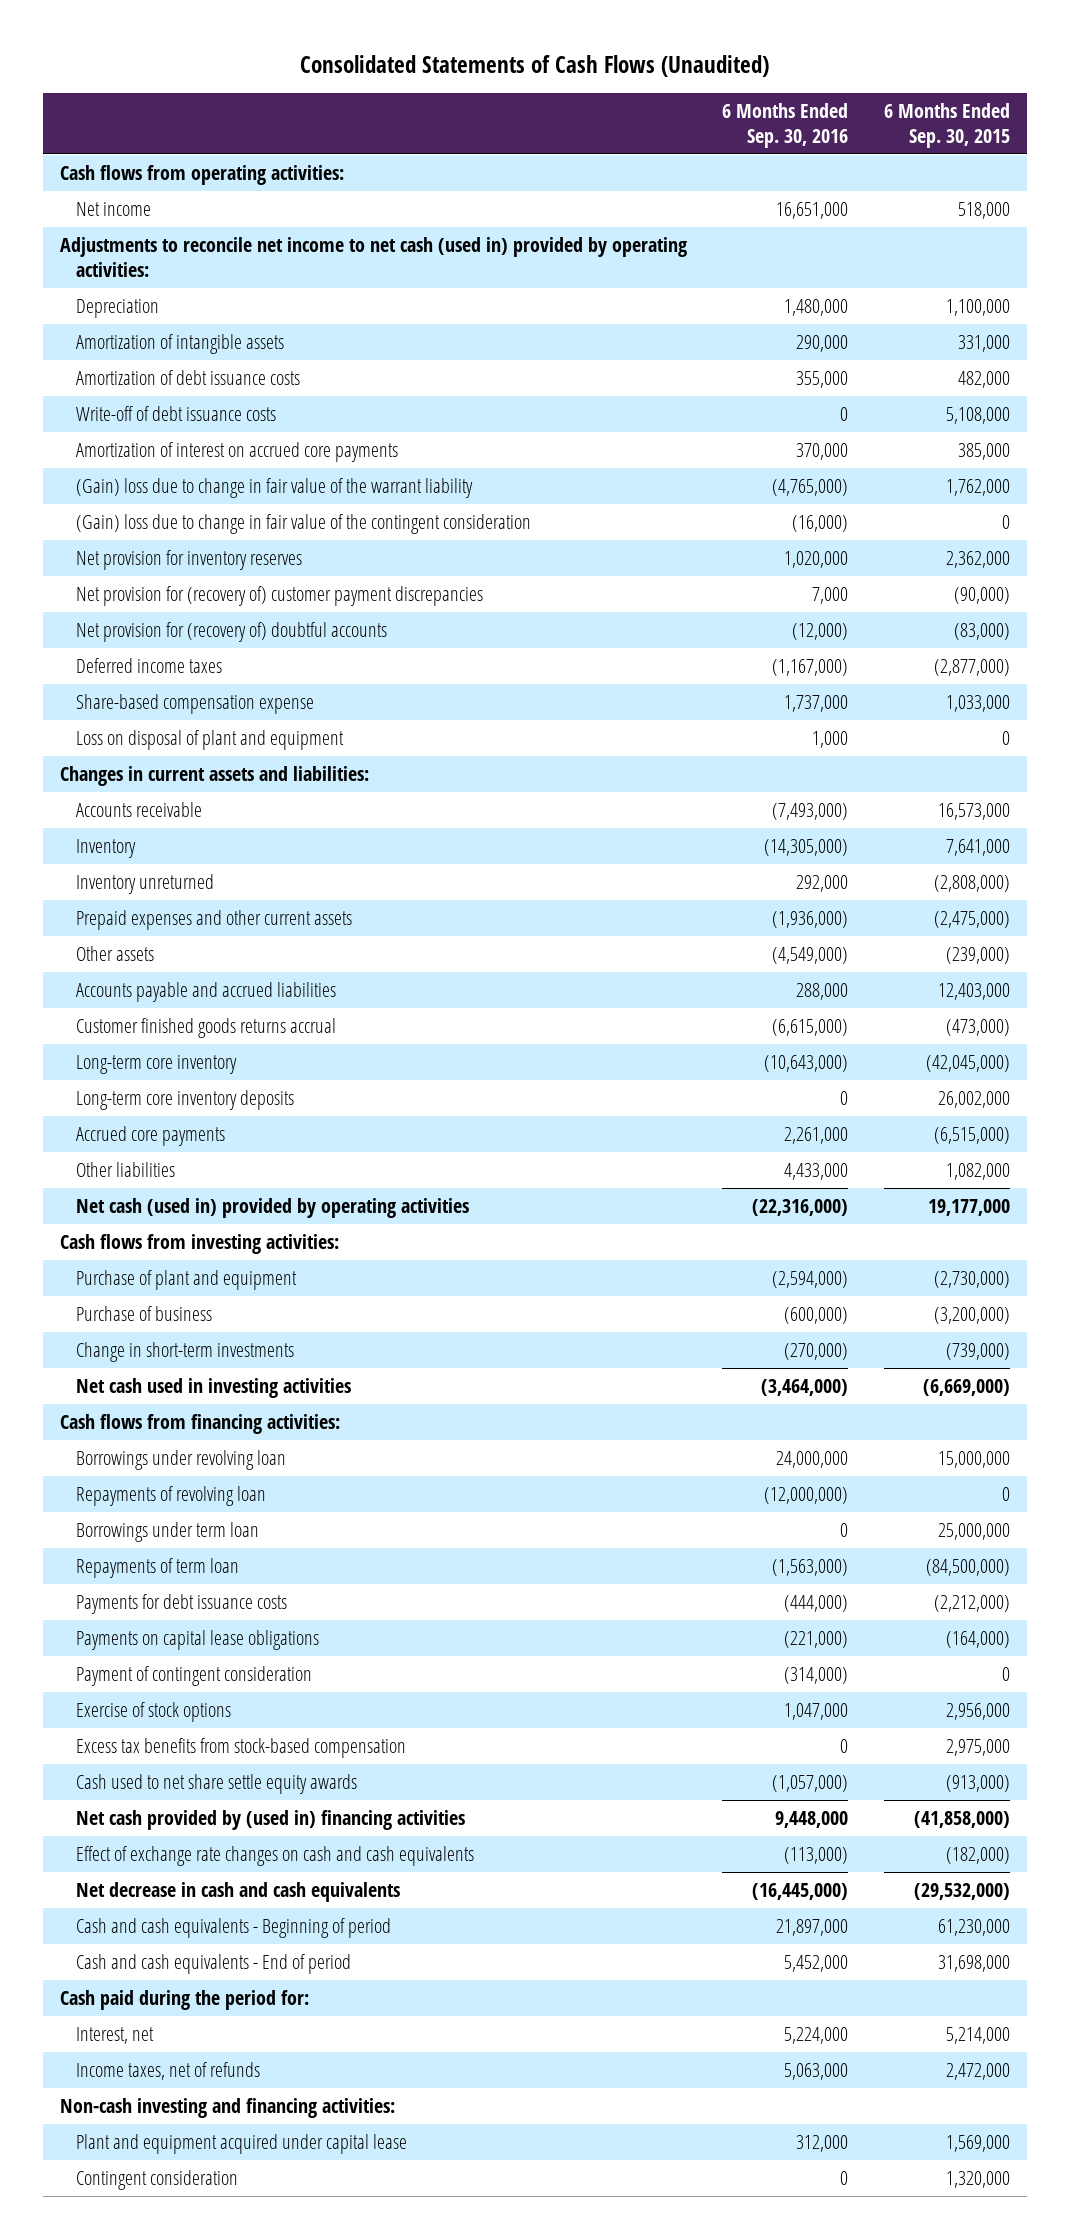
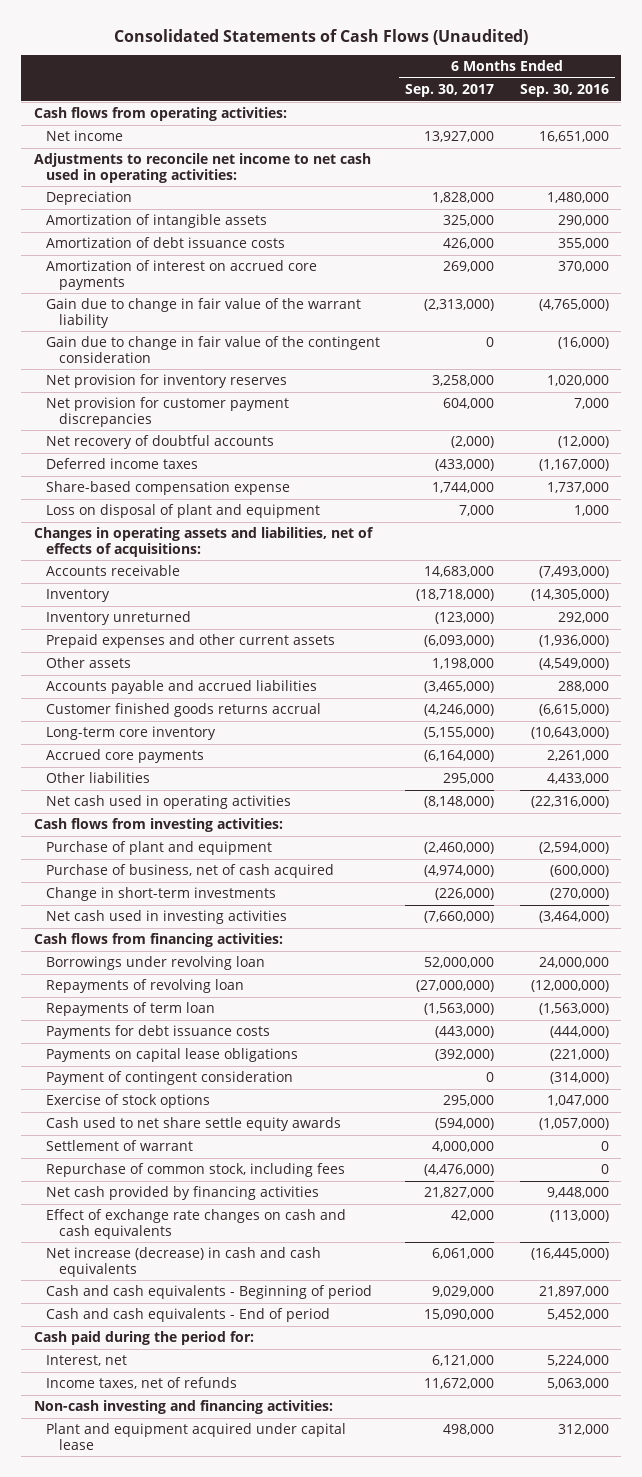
- | 6 Months Ended Sep. 30, 2016 | 6 Months Ended Sep. 30, 2015
+ | 6 Months Ended Sep. 30, 2017 | 6 Months Ended Sep. 30, 2016
- Adjustments to reconcile net income to net cash (used in) provided by operating activities:
+ Adjustments to reconcile net income to net cash used in operating activities:
- Write-off of debt issuance costs | 0 | 5,108,000
- (Gain) loss due to change in fair value of the warrant liability | (4,765,000) | 1,762,000
- (Gain) loss due to change in fair value of the contingent consideration | (16,000) | 0
+ Gain due to change in fair value of the warrant liability | (2,313,000) | (4,765,000)
+ Gain due to change in fair value of the contingent consideration | 0 | (16,000)
- Net provision for (recovery of) customer payment discrepancies | 7,000 | (90,000)
- Net provision for (recovery of) doubtful accounts | (12,000) | (83,000)
+ Net provision for customer payment discrepancies | 604,000 | 7,000
+ Net recovery of doubtful accounts | (2,000) | (12,000)
- Changes in current assets and liabilities:
+ Changes in operating assets and liabilities, net of effects of acquisitions:
- Long-term core inventory deposits | 0 | 26,002,000
- Net cash (used in) provided by operating activities | (22,316,000) | 19,177,000
+ Net cash used in operating activities | (8,148,000) | (22,316,000)
- Purchase of business | (600,000) | (3,200,000)
+ Purchase of business, net of cash acquired | (4,974,000) | (600,000)
- Borrowings under term loan | 0 | 25,000,000
- Excess tax benefits from stock-based compensation | 0 | 2,975,000
- Net cash provided by (used in) financing activities | 9,448,000 | (41,858,000)
+ Settlement of warrant | 4,000,000 | 0
+ Repurchase of common stock, including fees | (4,476,000) | 0
+ Net cash provided by financing activities | 21,827,000 | 9,448,000
- Net decrease in cash and cash equivalents | (16,445,000) | (29,532,000)
+ Net increase (decrease) in cash and cash equivalents | 6,061,000 | (16,445,000)
- Contingent consideration | 0 | 1,320,000

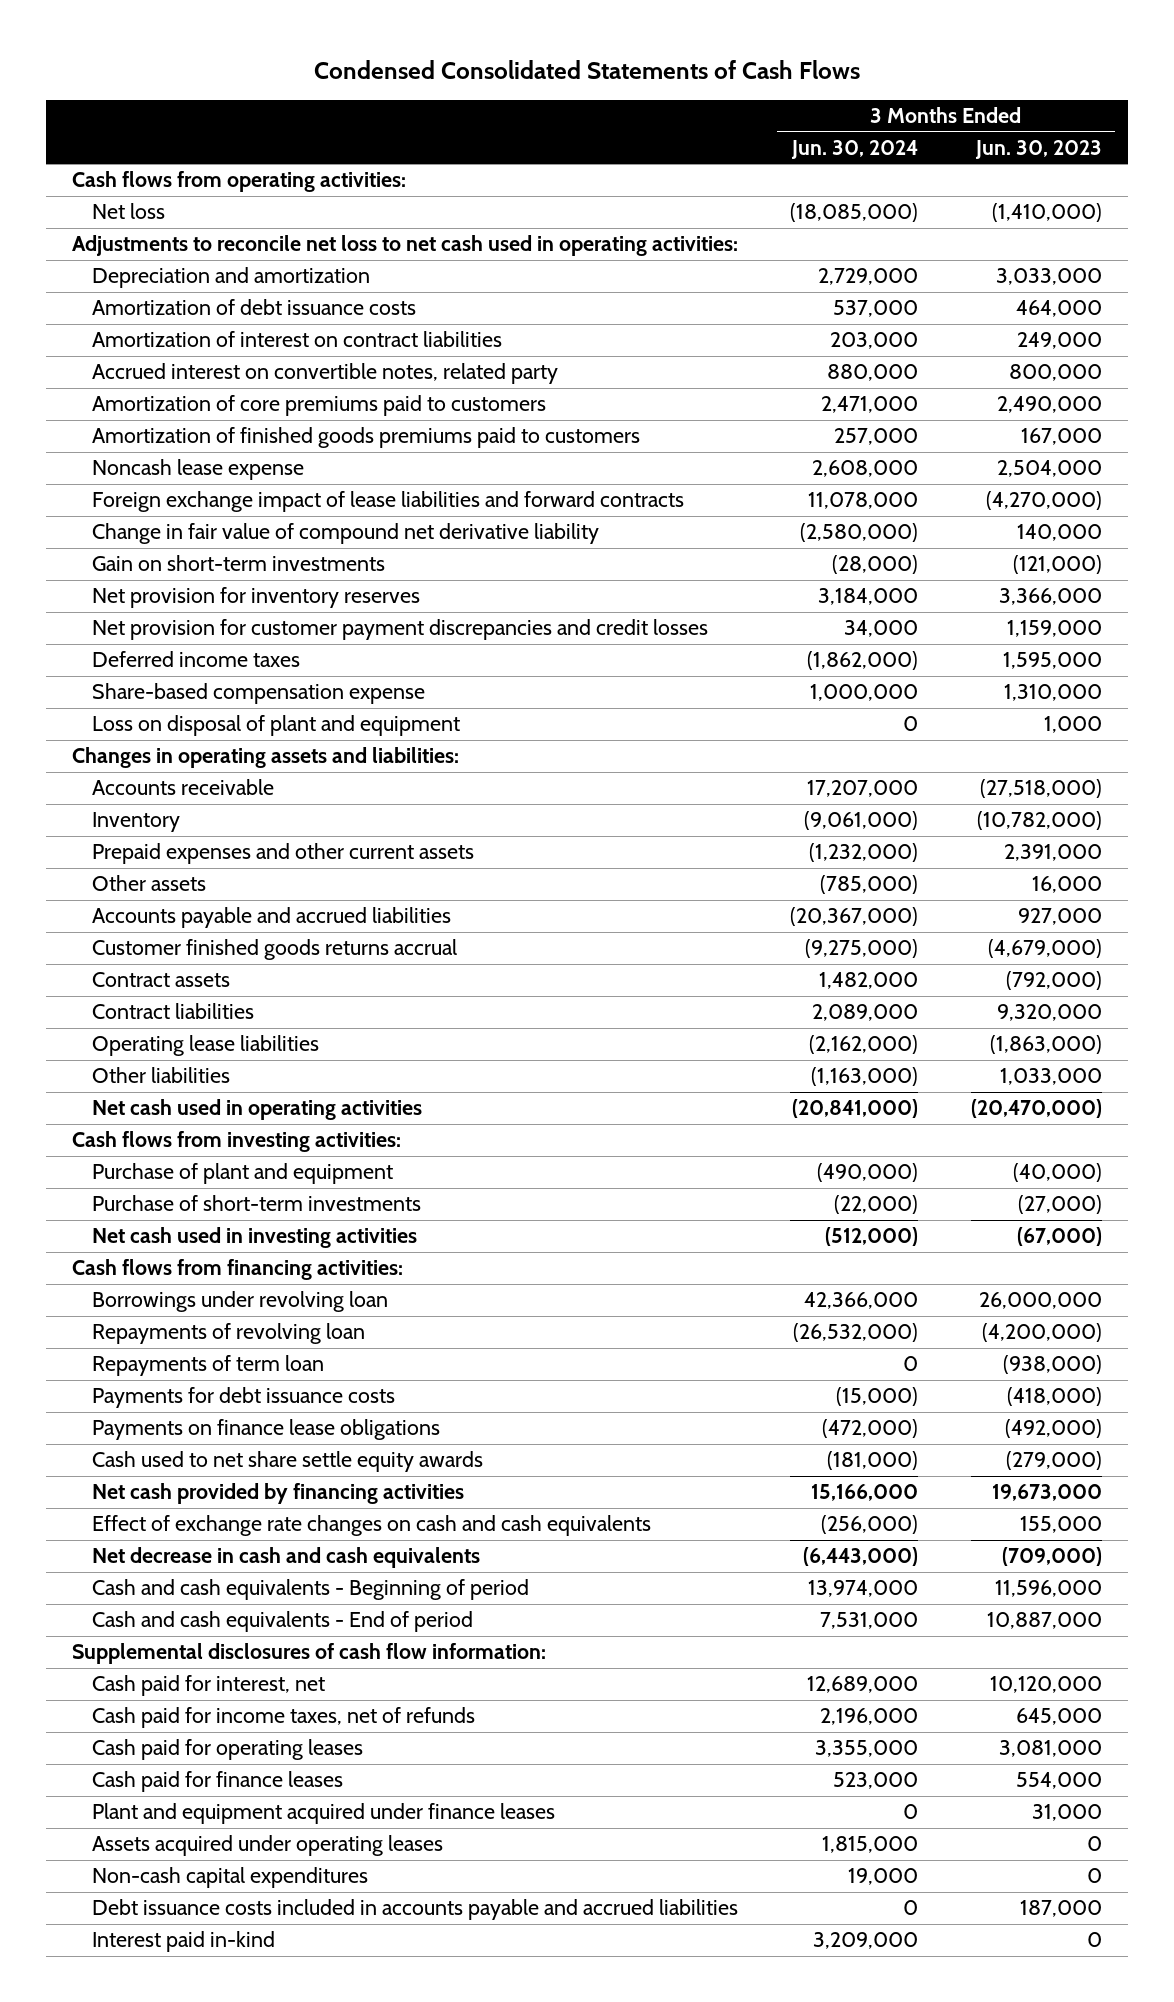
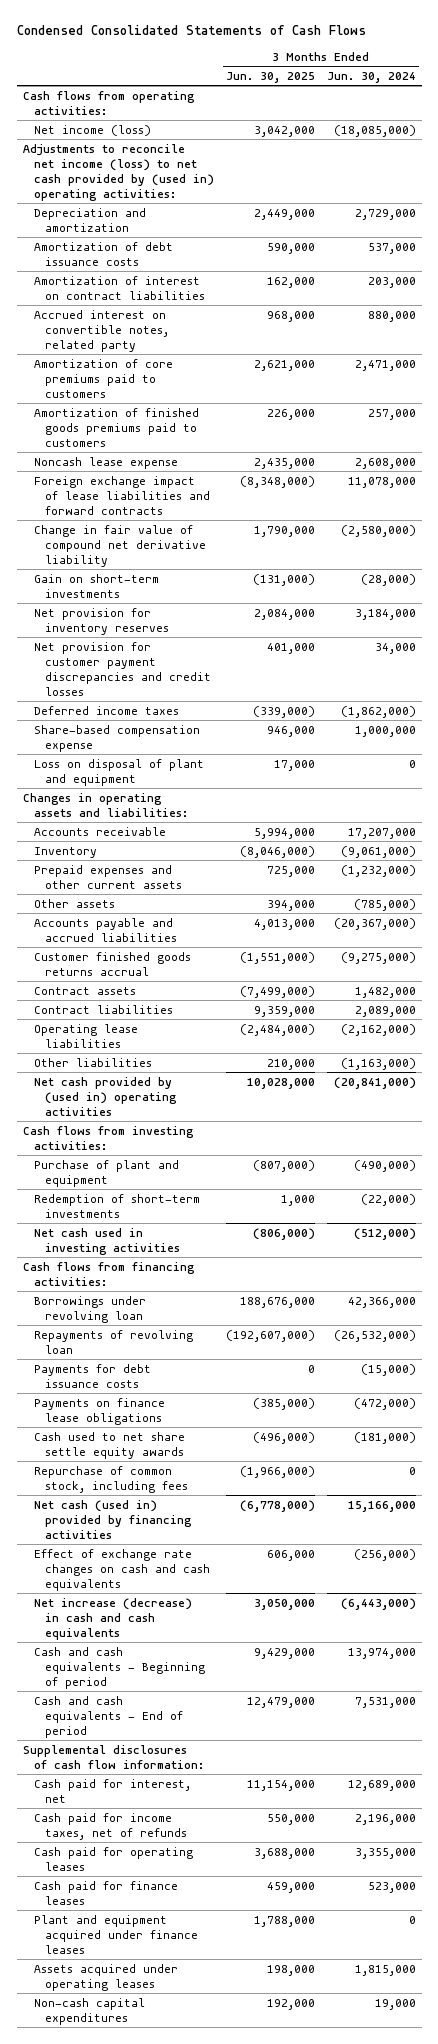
- | 3 Months Ended Jun. 30, 2024 | 3 Months Ended Jun. 30, 2023
+ | 3 Months Ended Jun. 30, 2025 | 3 Months Ended Jun. 30, 2024
- Net loss | (18,085,000) | (1,410,000)
- Adjustments to reconcile net loss to net cash used in operating activities:
+ Net income (loss) | 3,042,000 | (18,085,000)
+ Adjustments to reconcile net income (loss) to net cash provided by (used in) operating activities:
- Net cash used in operating activities | (20,841,000) | (20,470,000)
+ Net cash provided by (used in) operating activities | 10,028,000 | (20,841,000)
- Purchase of short-term investments | (22,000) | (27,000)
+ Redemption of short-term investments | 1,000 | (22,000)
- Repayments of term loan | 0 | (938,000)
- Net cash provided by financing activities | 15,166,000 | 19,673,000
+ Repurchase of common stock, including fees | (1,966,000) | 0
+ Net cash (used in) provided by financing activities | (6,778,000) | 15,166,000
- Net decrease in cash and cash equivalents | (6,443,000) | (709,000)
+ Net increase (decrease) in cash and cash equivalents | 3,050,000 | (6,443,000)
- Debt issuance costs included in accounts payable and accrued liabilities | 0 | 187,000
- Interest paid in-kind | 3,209,000 | 0

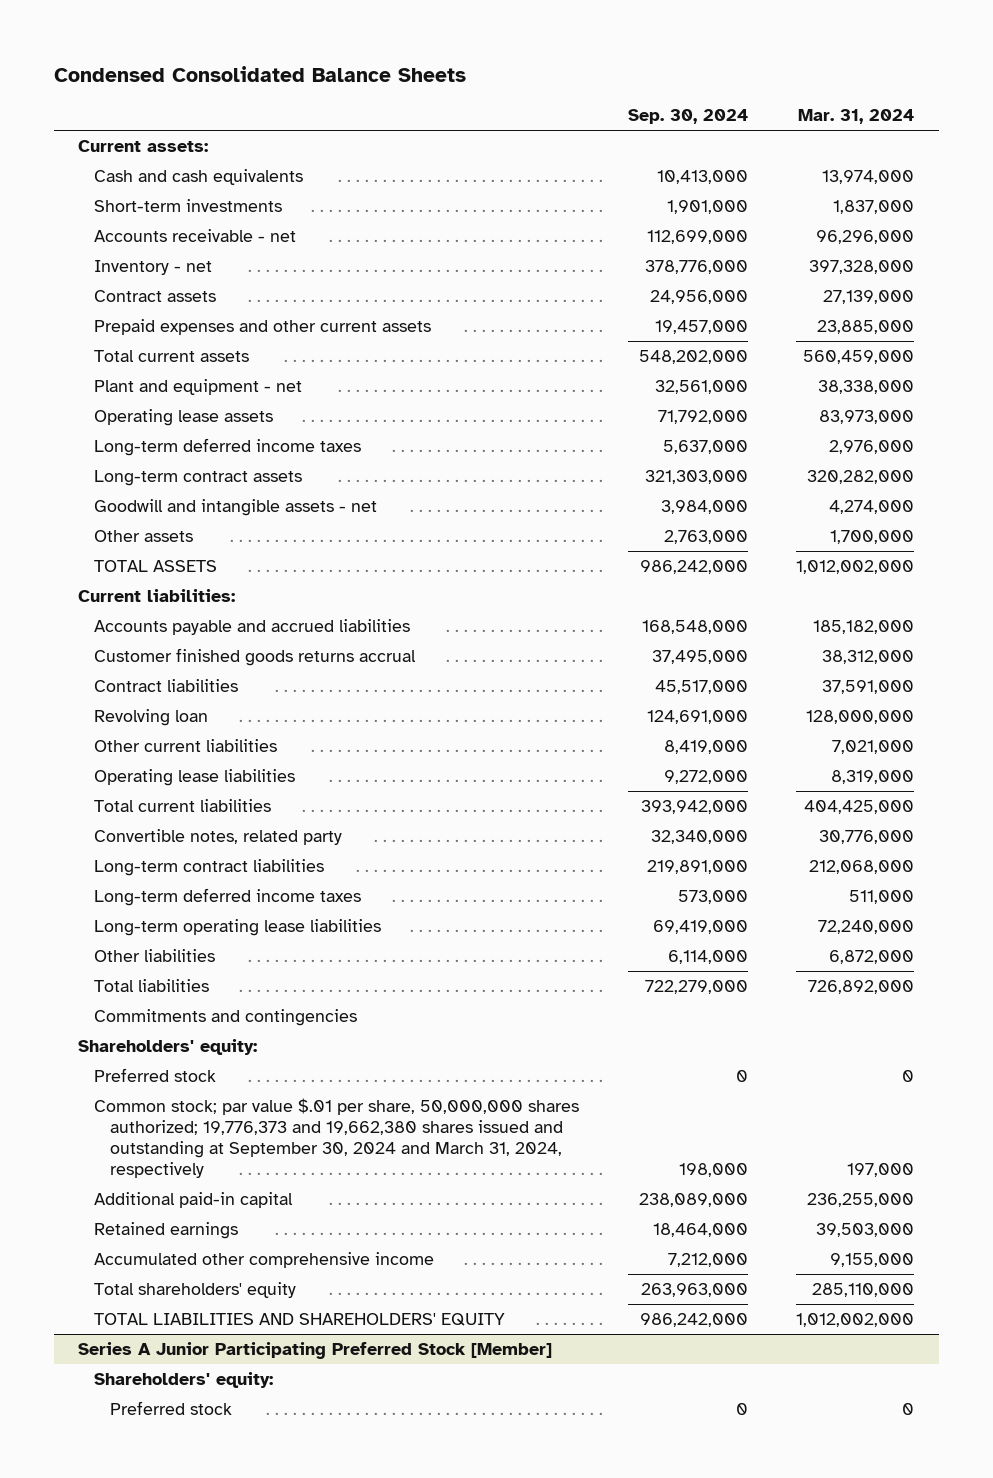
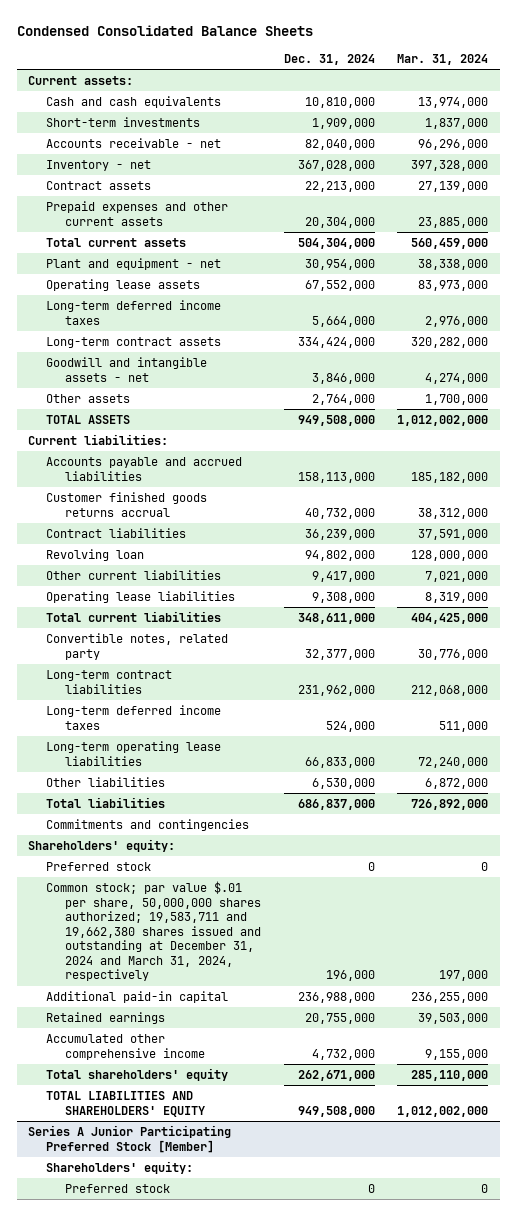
- | Sep. 30, 2024 | Mar. 31, 2024
+ | Dec. 31, 2024 | Mar. 31, 2024
- Common stock; par value $.01 per share, 50,000,000 shares authorized; 19,776,373 and 19,662,380 shares issued and outstanding at September 30, 2024 and March 31, 2024, respectively | 198,000 | 197,000
+ Common stock; par value $.01 per share, 50,000,000 shares authorized; 19,583,711 and 19,662,380 shares issued and outstanding at December 31, 2024 and March 31, 2024, respectively | 196,000 | 197,000

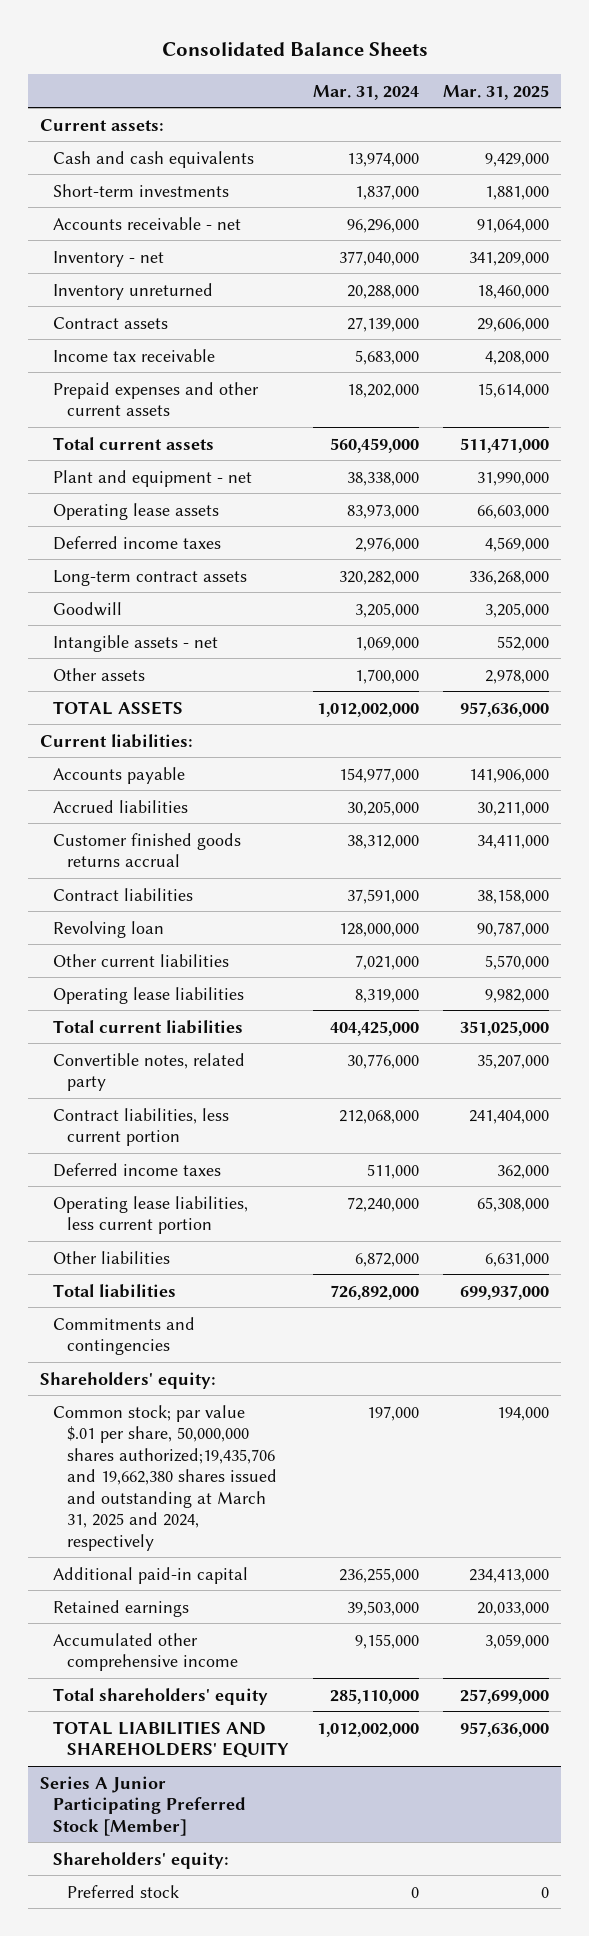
- Condensed Consolidated Balance Sheets
+ Consolidated Balance Sheets
- | Dec. 31, 2024 | Mar. 31, 2024
+ | Mar. 31, 2024 | Mar. 31, 2025
- Inventory - net | 367,028,000 | 397,328,000
+ Inventory - net | 377,040,000 | 341,209,000
+ Inventory unreturned | 20,288,000 | 18,460,000
- Prepaid expenses and other current assets | 20,304,000 | 23,885,000
+ Income tax receivable | 5,683,000 | 4,208,000
+ Prepaid expenses and other current assets | 18,202,000 | 15,614,000
- Long-term deferred income taxes | 5,664,000 | 2,976,000
+ Deferred income taxes | 2,976,000 | 4,569,000
- Goodwill and intangible assets - net | 3,846,000 | 4,274,000
+ Goodwill | 3,205,000 | 3,205,000
+ Intangible assets - net | 1,069,000 | 552,000
- Accounts payable and accrued liabilities | 158,113,000 | 185,182,000
+ Accounts payable | 154,977,000 | 141,906,000
+ Accrued liabilities | 30,205,000 | 30,211,000
- Long-term contract liabilities | 231,962,000 | 212,068,000
- Long-term deferred income taxes | 524,000 | 511,000
- Long-term operating lease liabilities | 66,833,000 | 72,240,000
+ Contract liabilities, less current portion | 212,068,000 | 241,404,000
+ Deferred income taxes | 511,000 | 362,000
+ Operating lease liabilities, less current portion | 72,240,000 | 65,308,000
- Preferred stock | 0 | 0
- Common stock; par value $.01 per share, 50,000,000 shares authorized; 19,583,711 and 19,662,380 shares issued and outstanding at December 31, 2024 and March 31, 2024, respectively | 196,000 | 197,000
+ Common stock; par value $.01 per share, 50,000,000 shares authorized;19,435,706 and 19,662,380 shares issued and outstanding at March 31, 2025 and 2024, respectively | 197,000 | 194,000

